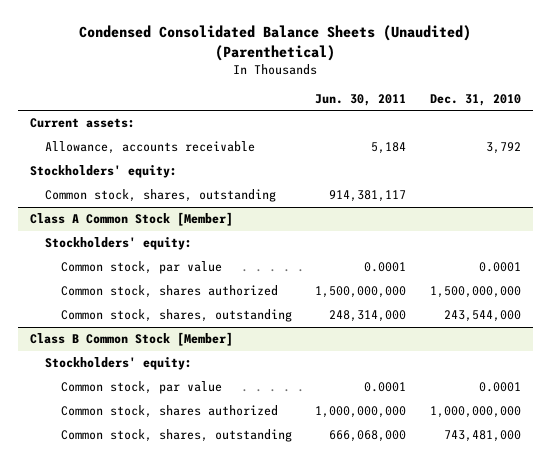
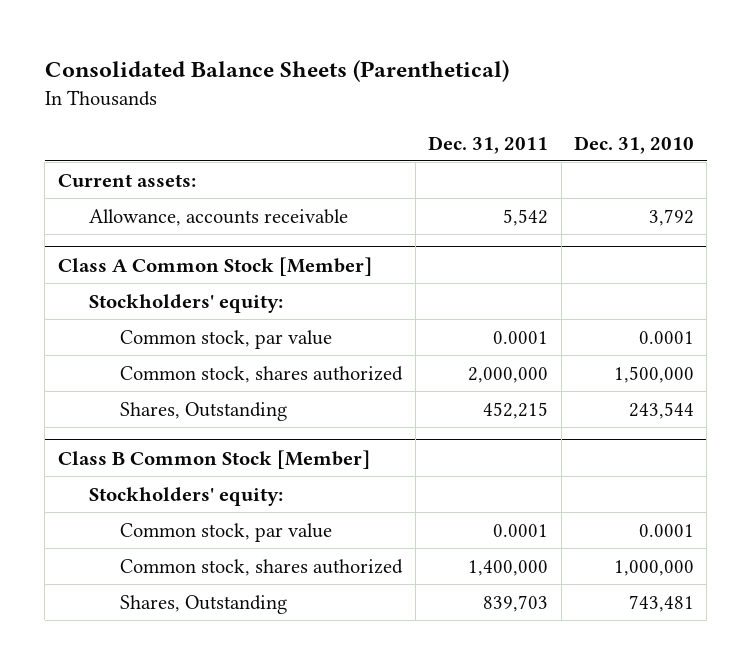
- Condensed Consolidated Balance Sheets (Unaudited) (Parenthetical)
+ Consolidated Balance Sheets (Parenthetical)
- | Jun. 30, 2011 | Dec. 31, 2010
+ | Dec. 31, 2011 | Dec. 31, 2010
- Stockholders' equity:
- Common stock, shares, outstanding | 914,381,117 |
@ Class A Common Stock [Member]
- Common stock, shares authorized | 1,500,000,000 | 1,500,000,000
- Common stock, shares, outstanding | 248,314,000 | 243,544,000
+ Common stock, shares authorized | 2,000,000 | 1,500,000
+ Shares, Outstanding | 452,215 | 243,544
@ Class B Common Stock [Member]
- Common stock, shares authorized | 1,000,000,000 | 1,000,000,000
- Common stock, shares, outstanding | 666,068,000 | 743,481,000
+ Common stock, shares authorized | 1,400,000 | 1,000,000
+ Shares, Outstanding | 839,703 | 743,481

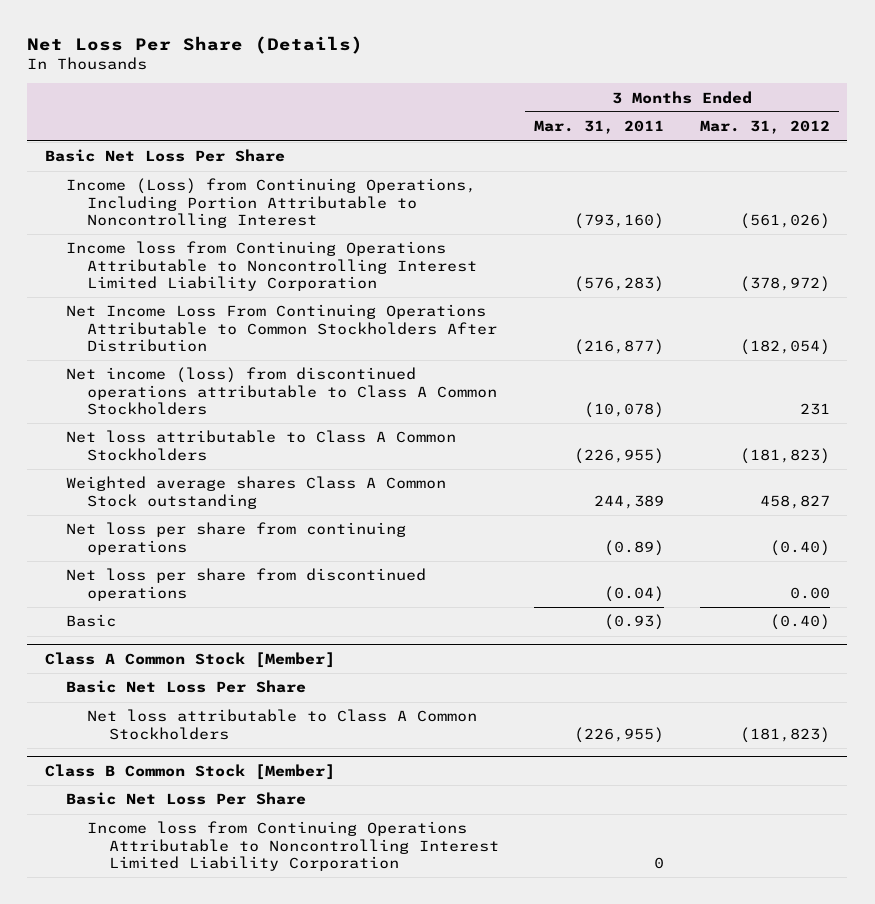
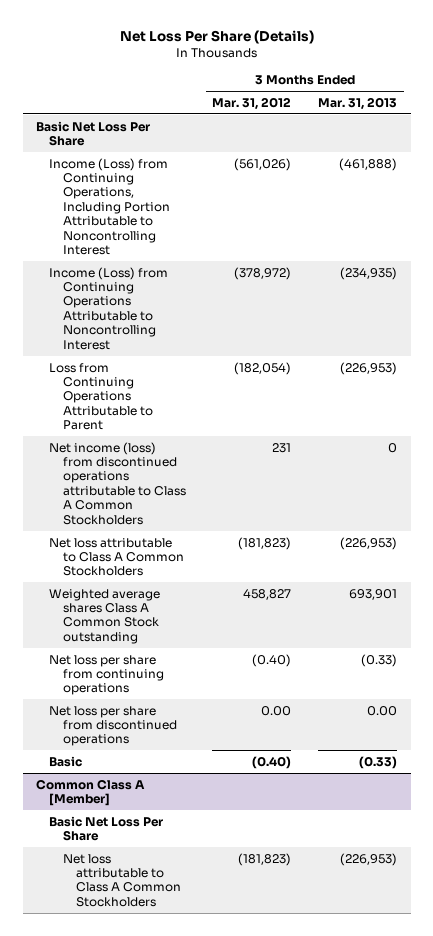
- | 3 Months Ended Mar. 31, 2011 | 3 Months Ended Mar. 31, 2012
+ | 3 Months Ended Mar. 31, 2012 | 3 Months Ended Mar. 31, 2013
- Income loss from Continuing Operations Attributable to Noncontrolling Interest Limited Liability Corporation | (576,283) | (378,972)
- Net Income Loss From Continuing Operations Attributable to Common Stockholders After Distribution | (216,877) | (182,054)
+ Income (Loss) from Continuing Operations Attributable to Noncontrolling Interest | (378,972) | (234,935)
+ Loss from Continuing Operations Attributable to Parent | (182,054) | (226,953)
- Class A Common Stock [Member]
+ Common Class A [Member]
- Class B Common Stock [Member]
- Basic Net Loss Per Share
- Income loss from Continuing Operations Attributable to Noncontrolling Interest Limited Liability Corporation | 0 |

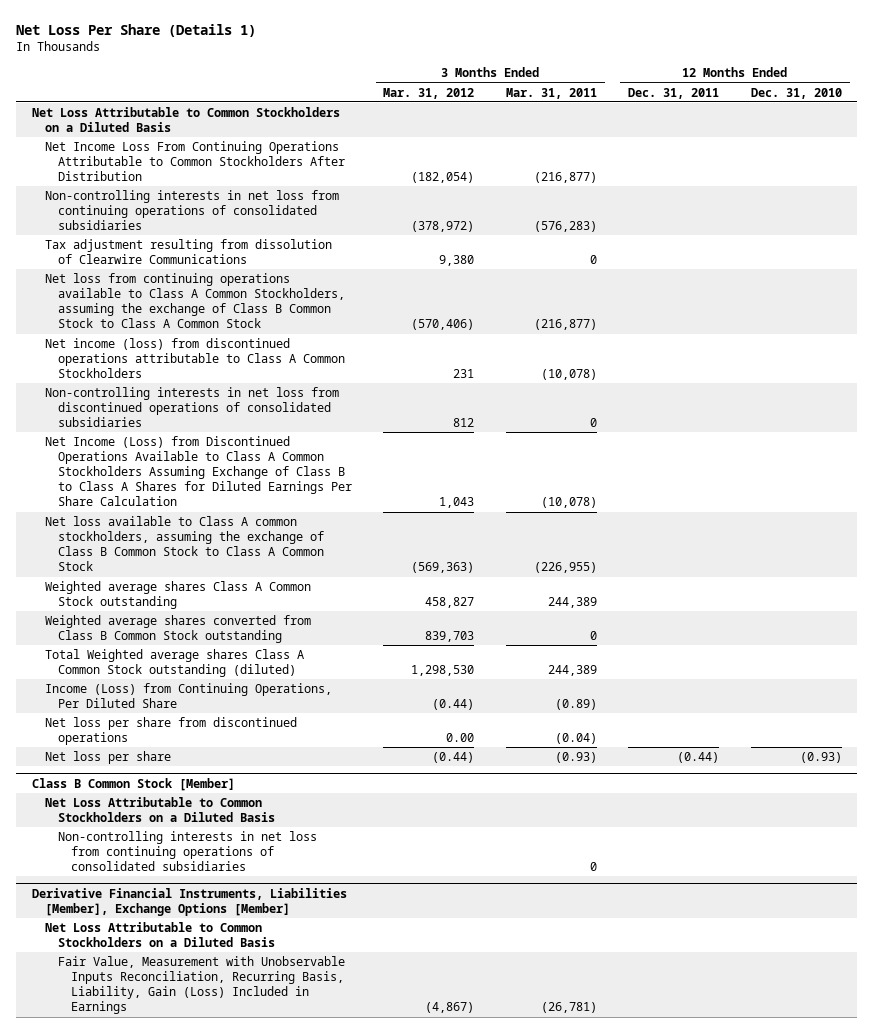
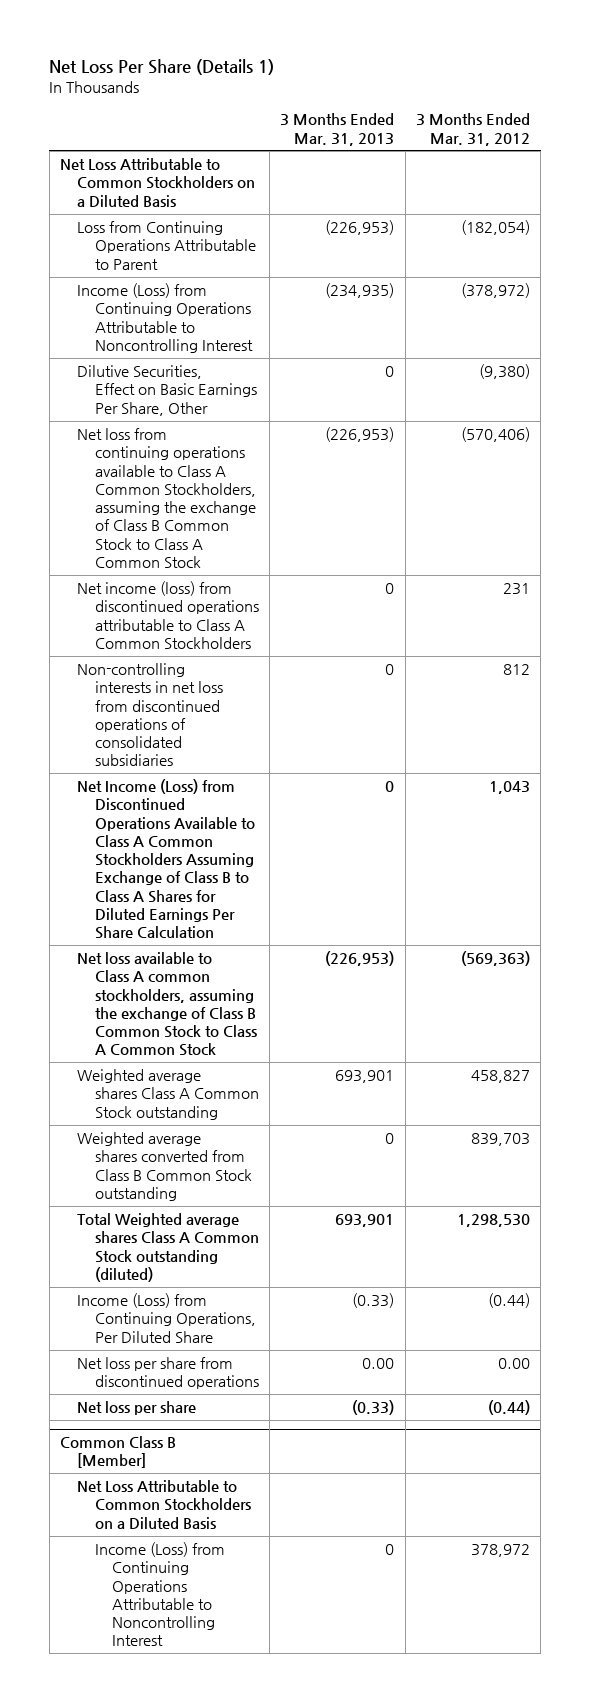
- | 3 Months Ended Mar. 31, 2012 | 3 Months Ended Mar. 31, 2011 | 12 Months Ended Dec. 31, 2011 | 12 Months Ended Dec. 31, 2010
+ | 3 Months Ended Mar. 31, 2013 | 3 Months Ended Mar. 31, 2012
- Net Income Loss From Continuing Operations Attributable to Common Stockholders After Distribution | (182,054) | (216,877) | |
- Non-controlling interests in net loss from continuing operations of consolidated subsidiaries | (378,972) | (576,283) | |
- Tax adjustment resulting from dissolution of Clearwire Communications | 9,380 | 0 | |
+ Loss from Continuing Operations Attributable to Parent | (226,953) | (182,054)
+ Income (Loss) from Continuing Operations Attributable to Noncontrolling Interest | (234,935) | (378,972)
+ Dilutive Securities, Effect on Basic Earnings Per Share, Other | 0 | (9,380)
- Class B Common Stock [Member]
- Net Loss Attributable to Common Stockholders on a Diluted Basis
- Non-controlling interests in net loss from continuing operations of consolidated subsidiaries | | 0 | |
- Derivative Financial Instruments, Liabilities [Member], Exchange Options [Member]
+ Common Class B [Member]
- Fair Value, Measurement with Unobservable Inputs Reconciliation, Recurring Basis, Liability, Gain (Loss) Included in Earnings | (4,867) | (26,781) | |
+ Income (Loss) from Continuing Operations Attributable to Noncontrolling Interest | 0 | 378,972

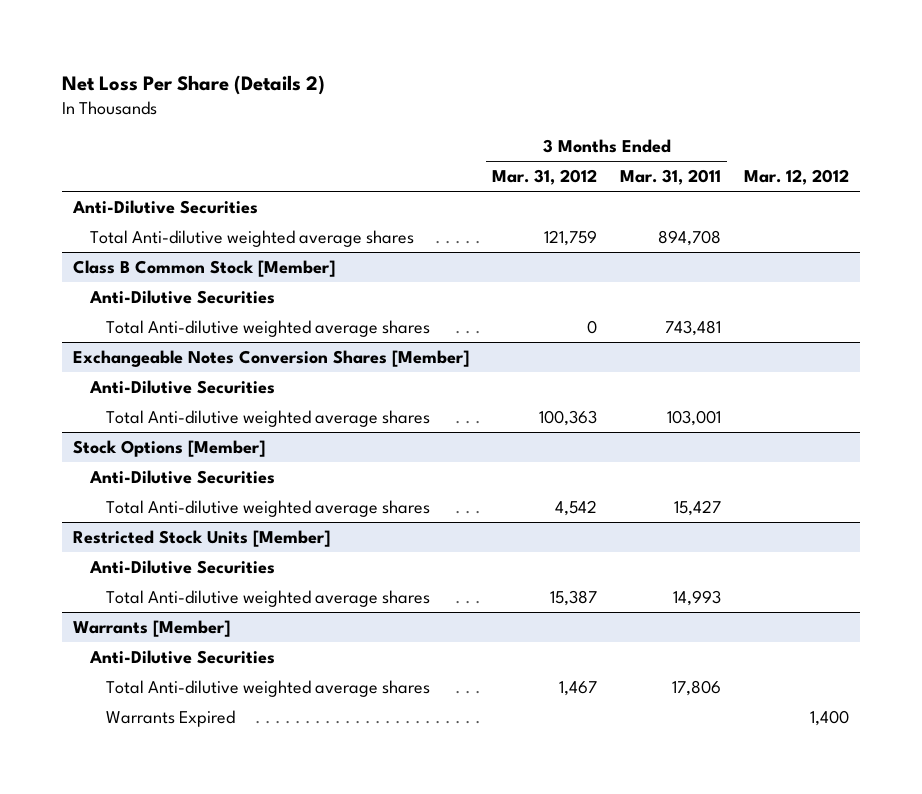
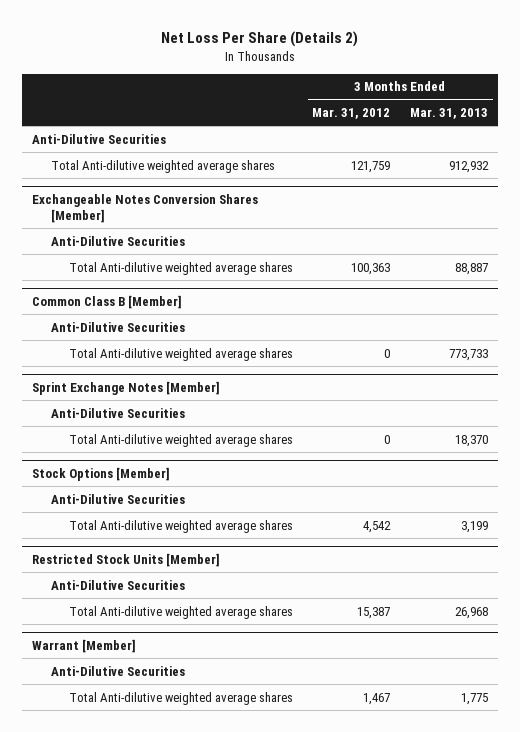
- | 3 Months Ended Mar. 31, 2012 | 3 Months Ended Mar. 31, 2011 | Mar. 12, 2012
+ | 3 Months Ended Mar. 31, 2012 | 3 Months Ended Mar. 31, 2013
- Class B Common Stock [Member]
- Anti-Dilutive Securities
- Total Anti-dilutive weighted average shares | 0 | 743,481 |
+ Common Class B [Member]
+ Anti-Dilutive Securities
+ Total Anti-dilutive weighted average shares | 0 | 773,733
+ Sprint Exchange Notes [Member]
+ Anti-Dilutive Securities
+ Total Anti-dilutive weighted average shares | 0 | 18,370
- Warrants [Member]
+ Warrant [Member]
- Warrants Expired | | | 1,400

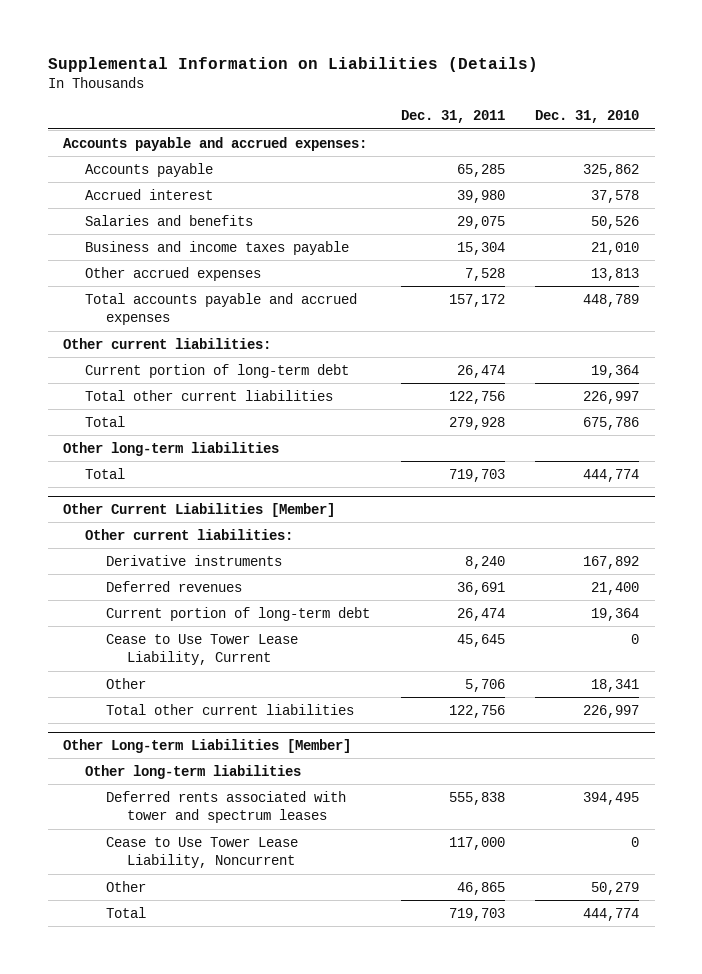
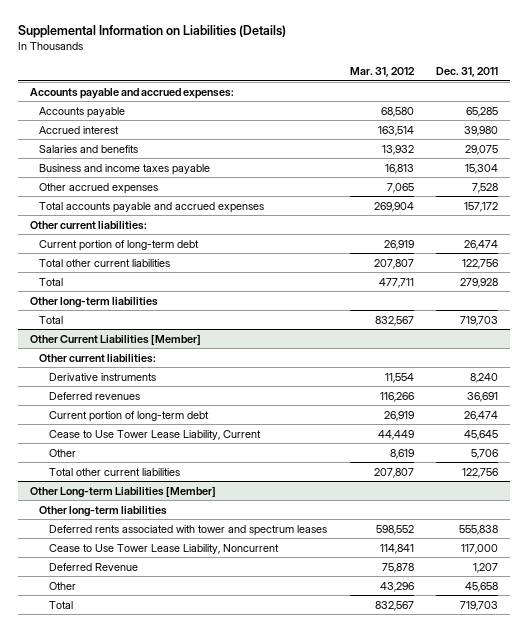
- | Dec. 31, 2011 | Dec. 31, 2010
+ | Mar. 31, 2012 | Dec. 31, 2011
@ Other Long-term Liabilities [Member]
- Other | 46,865 | 50,279
+ Deferred Revenue | 75,878 | 1,207
+ Other | 43,296 | 45,658

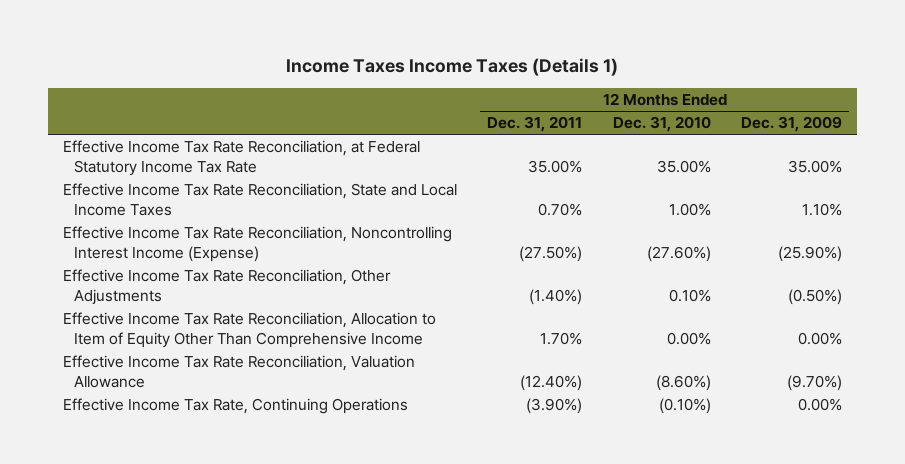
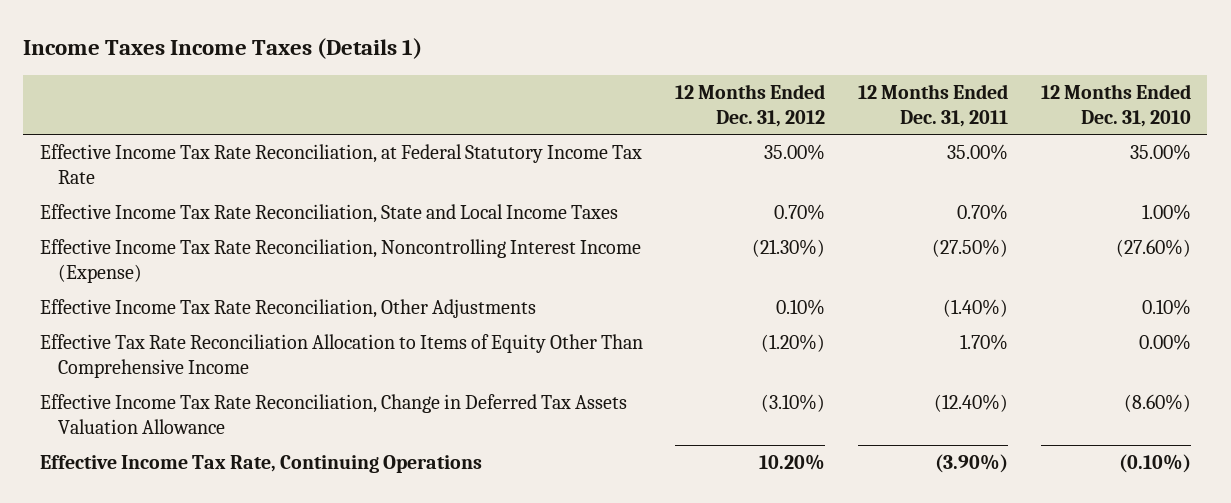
- | 12 Months Ended Dec. 31, 2011 | 12 Months Ended Dec. 31, 2010 | 12 Months Ended Dec. 31, 2009
+ | 12 Months Ended Dec. 31, 2012 | 12 Months Ended Dec. 31, 2011 | 12 Months Ended Dec. 31, 2010
- Effective Income Tax Rate Reconciliation, Allocation to Item of Equity Other Than Comprehensive Income | 1.70% | 0.00% | 0.00%
- Effective Income Tax Rate Reconciliation, Valuation Allowance | (12.40%) | (8.60%) | (9.70%)
+ Effective Tax Rate Reconciliation Allocation to Items of Equity Other Than Comprehensive Income | (1.20%) | 1.70% | 0.00%
+ Effective Income Tax Rate Reconciliation, Change in Deferred Tax Assets Valuation Allowance | (3.10%) | (12.40%) | (8.60%)

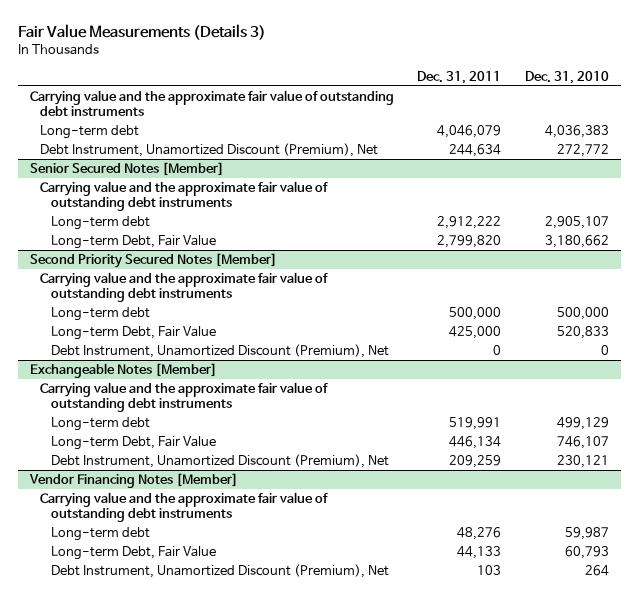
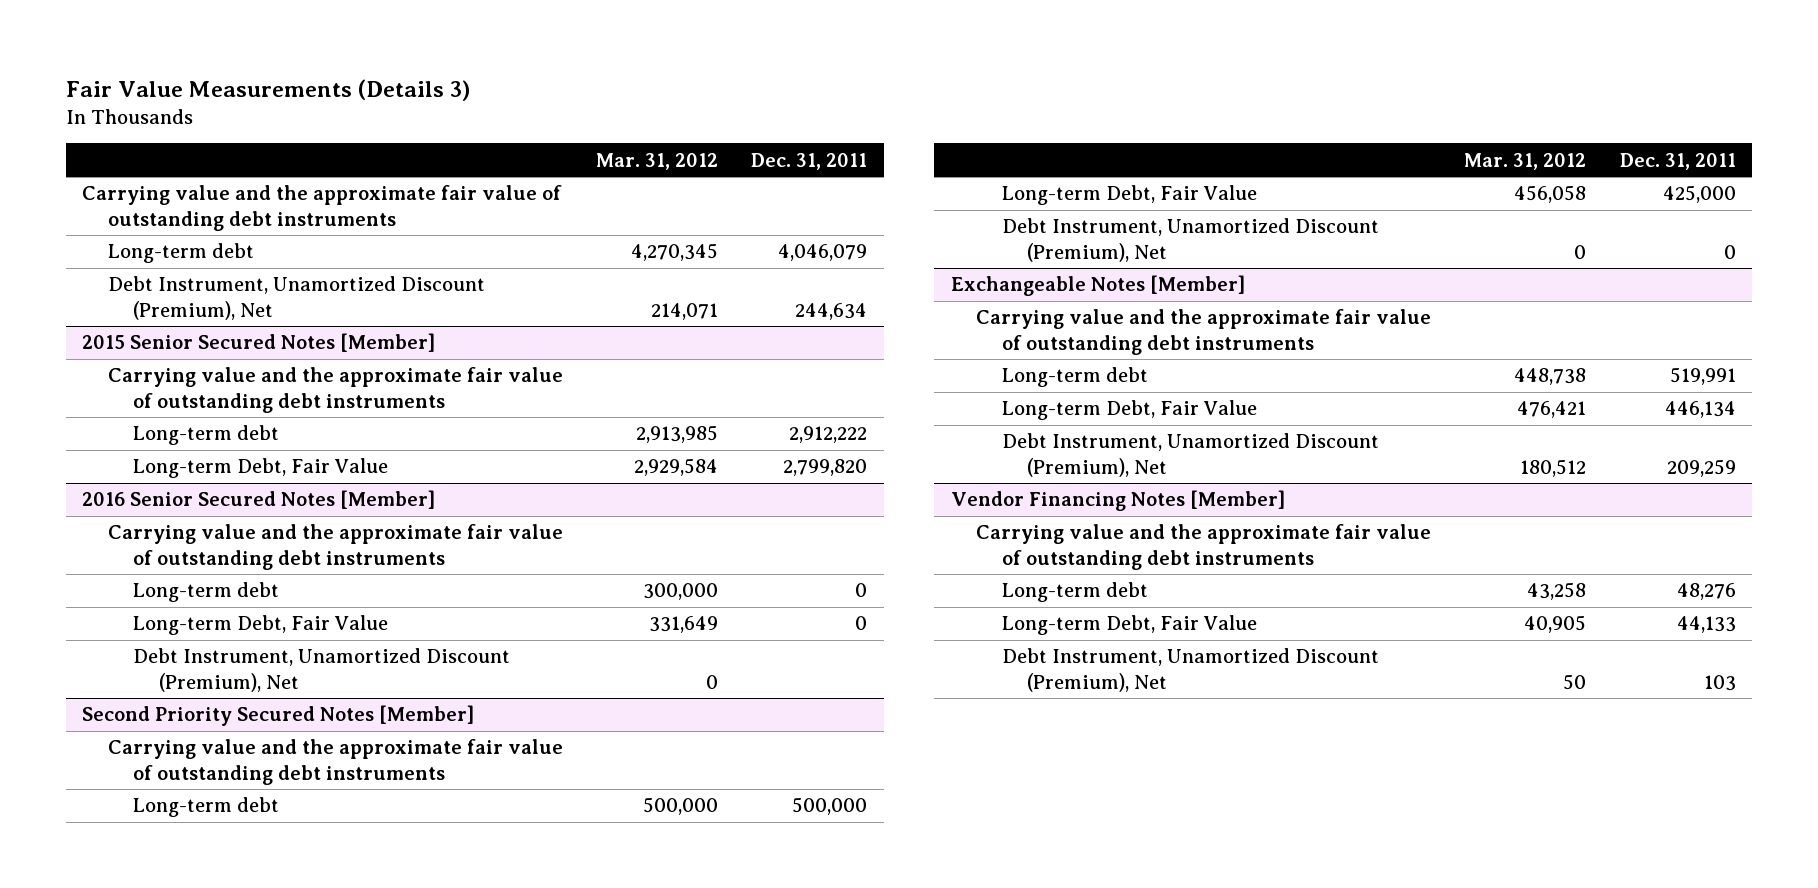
- | Dec. 31, 2011 | Dec. 31, 2010
+ | Mar. 31, 2012 | Dec. 31, 2011
- Senior Secured Notes [Member]
+ 2015 Senior Secured Notes [Member]
+ 2016 Senior Secured Notes [Member]
+ Carrying value and the approximate fair value of outstanding debt instruments
+ Long-term debt | 300,000 | 0
+ Long-term Debt, Fair Value | 331,649 | 0
+ Debt Instrument, Unamortized Discount (Premium), Net | 0 |

